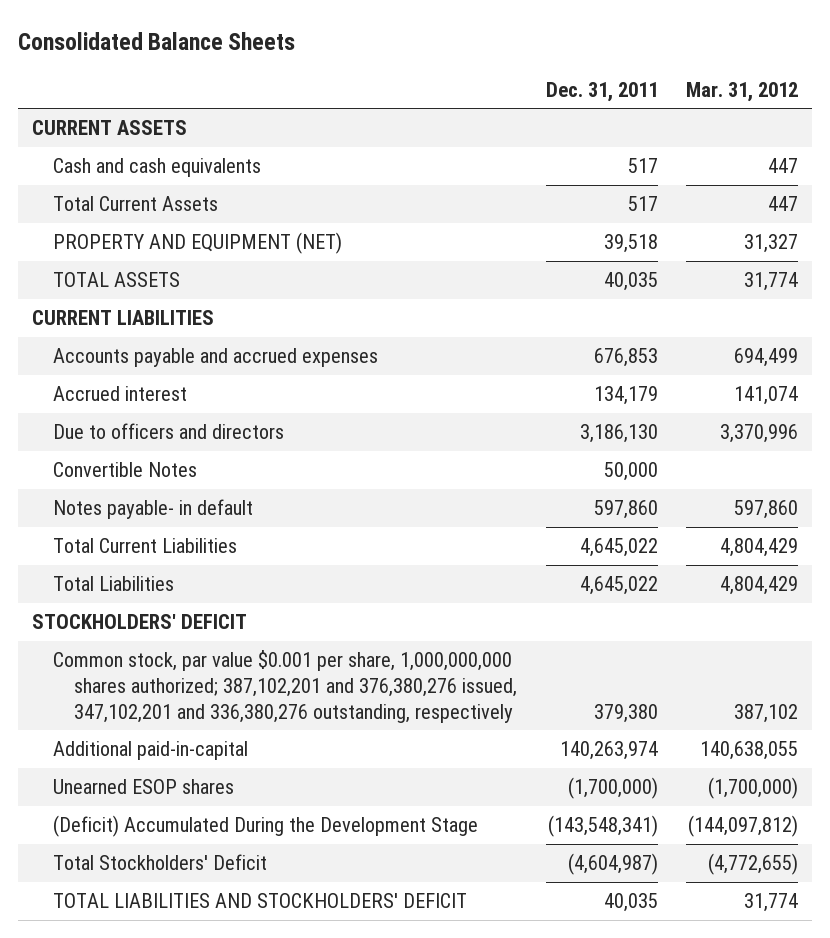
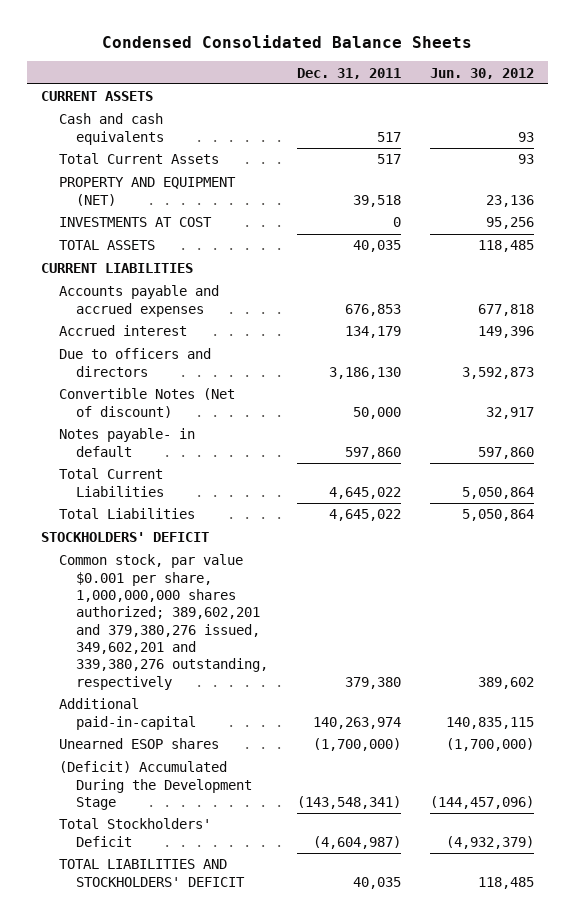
- Consolidated Balance Sheets
+ Condensed Consolidated Balance Sheets
- | Dec. 31, 2011 | Mar. 31, 2012
+ | Dec. 31, 2011 | Jun. 30, 2012
+ INVESTMENTS AT COST | 0 | 95,256
- Convertible Notes | 50,000 |
+ Convertible Notes (Net of discount) | 50,000 | 32,917
- Common stock, par value $0.001 per share, 1,000,000,000 shares authorized; 387,102,201 and 376,380,276 issued, 347,102,201 and 336,380,276 outstanding, respectively | 379,380 | 387,102
+ Common stock, par value $0.001 per share, 1,000,000,000 shares authorized; 389,602,201 and 379,380,276 issued, 349,602,201 and 339,380,276 outstanding, respectively | 379,380 | 389,602

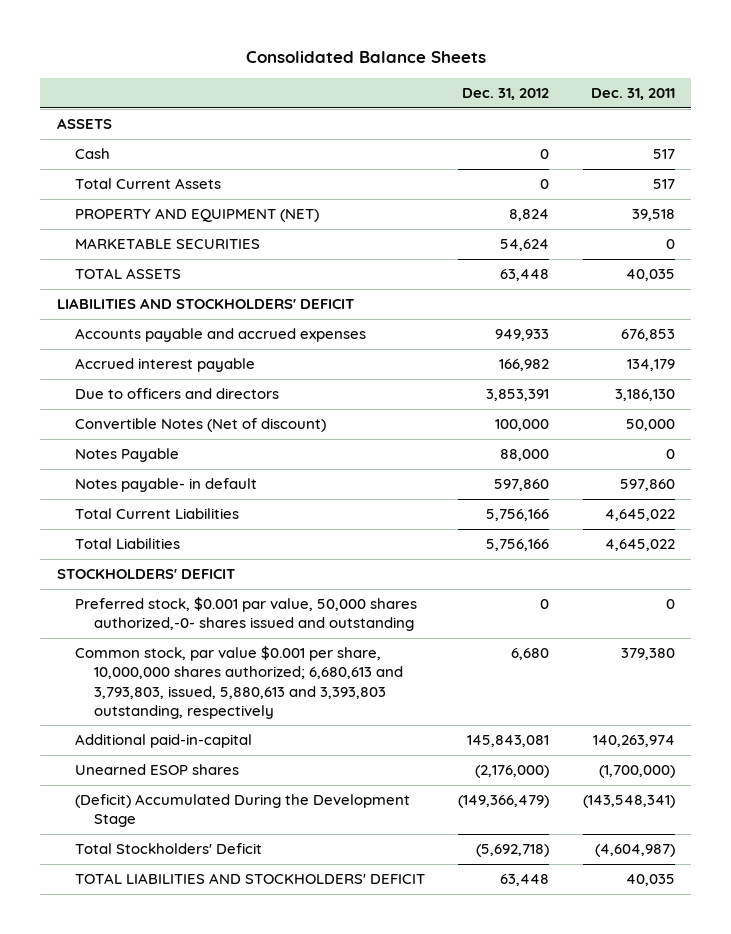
- Condensed Consolidated Balance Sheets
+ Consolidated Balance Sheets
- | Dec. 31, 2011 | Jun. 30, 2012
+ | Dec. 31, 2012 | Dec. 31, 2011
- CURRENT ASSETS
- Cash and cash equivalents | 517 | 93
+ ASSETS
+ Cash | 0 | 517
- INVESTMENTS AT COST | 0 | 95,256
+ MARKETABLE SECURITIES | 54,624 | 0
- CURRENT LIABILITIES
+ LIABILITIES AND STOCKHOLDERS' DEFICIT
- Accrued interest | 134,179 | 149,396
+ Accrued interest payable | 166,982 | 134,179
+ Notes Payable | 88,000 | 0
- Common stock, par value $0.001 per share, 1,000,000,000 shares authorized; 389,602,201 and 379,380,276 issued, 349,602,201 and 339,380,276 outstanding, respectively | 379,380 | 389,602
+ Preferred stock, $0.001 par value, 50,000 shares authorized,-0- shares issued and outstanding | 0 | 0
+ Common stock, par value $0.001 per share, 10,000,000 shares authorized; 6,680,613 and 3,793,803, issued, 5,880,613 and 3,393,803 outstanding, respectively | 6,680 | 379,380

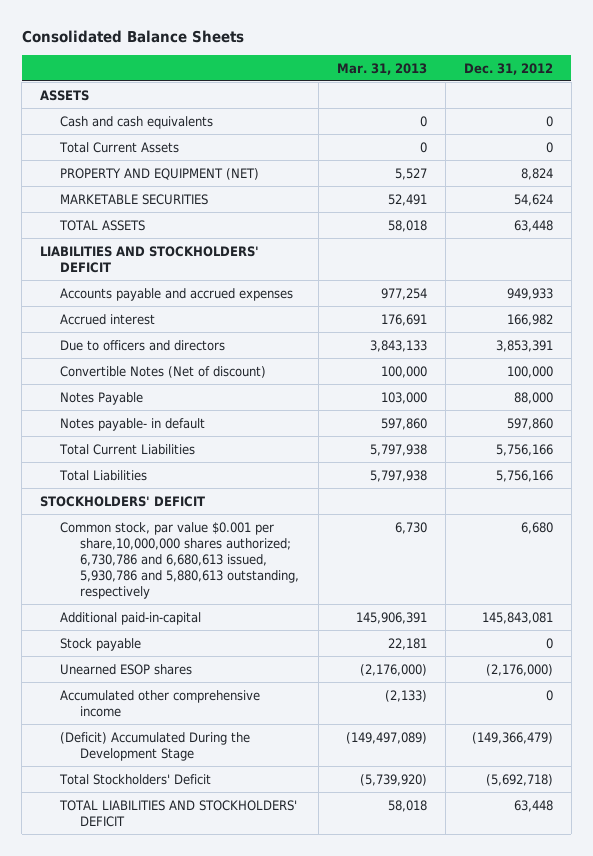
- | Dec. 31, 2012 | Dec. 31, 2011
+ | Mar. 31, 2013 | Dec. 31, 2012
- Cash | 0 | 517
+ Cash and cash equivalents | 0 | 0
- Accrued interest payable | 166,982 | 134,179
+ Accrued interest | 176,691 | 166,982
- Preferred stock, $0.001 par value, 50,000 shares authorized,-0- shares issued and outstanding | 0 | 0
- Common stock, par value $0.001 per share, 10,000,000 shares authorized; 6,680,613 and 3,793,803, issued, 5,880,613 and 3,393,803 outstanding, respectively | 6,680 | 379,380
+ Common stock, par value $0.001 per share,10,000,000 shares authorized; 6,730,786 and 6,680,613 issued, 5,930,786 and 5,880,613 outstanding, respectively | 6,730 | 6,680
+ Stock payable | 22,181 | 0
+ Accumulated other comprehensive income | (2,133) | 0

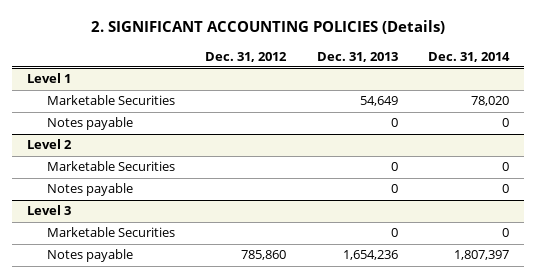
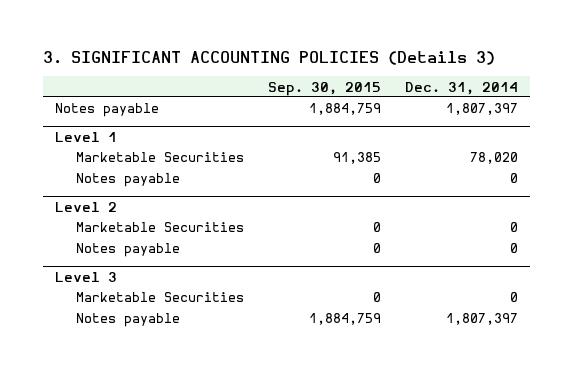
- 2. SIGNIFICANT ACCOUNTING POLICIES (Details)
+ 3. SIGNIFICANT ACCOUNTING POLICIES (Details 3)
- | Dec. 31, 2012 | Dec. 31, 2013 | Dec. 31, 2014
+ | Sep. 30, 2015 | Dec. 31, 2014
+ Notes payable | 1,884,759 | 1,807,397

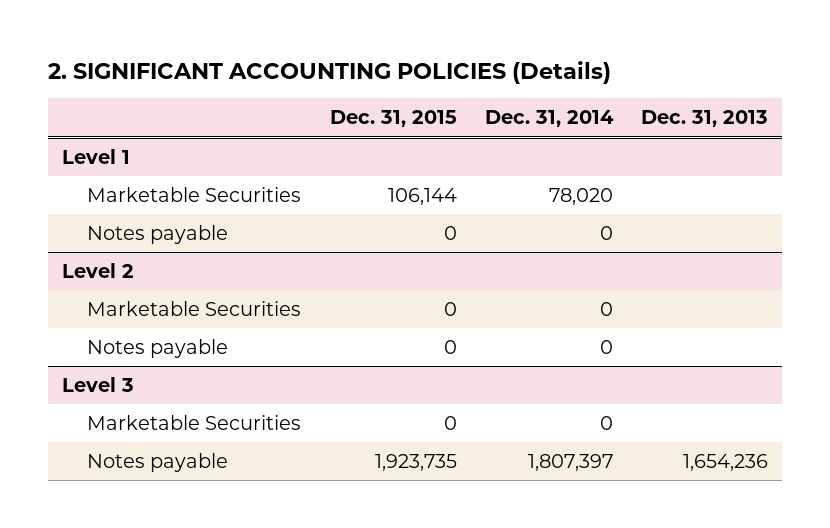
- 3. SIGNIFICANT ACCOUNTING POLICIES (Details 3)
+ 2. SIGNIFICANT ACCOUNTING POLICIES (Details)
- | Sep. 30, 2015 | Dec. 31, 2014
+ | Dec. 31, 2015 | Dec. 31, 2014 | Dec. 31, 2013
- Notes payable | 1,884,759 | 1,807,397

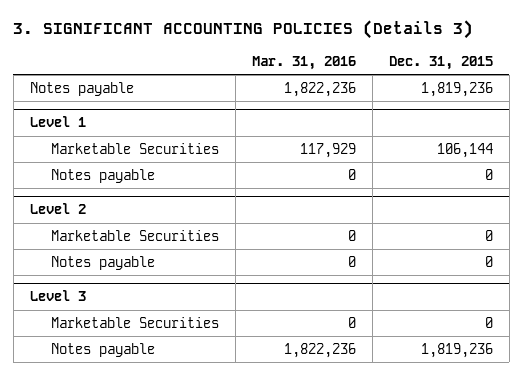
- 2. SIGNIFICANT ACCOUNTING POLICIES (Details)
+ 3. SIGNIFICANT ACCOUNTING POLICIES (Details 3)
- | Dec. 31, 2015 | Dec. 31, 2014 | Dec. 31, 2013
+ | Mar. 31, 2016 | Dec. 31, 2015
+ Notes payable | 1,822,236 | 1,819,236
@ Level 3
- Notes payable | 1,923,735 | 1,807,397 | 1,654,236
+ Notes payable | 1,822,236 | 1,819,236

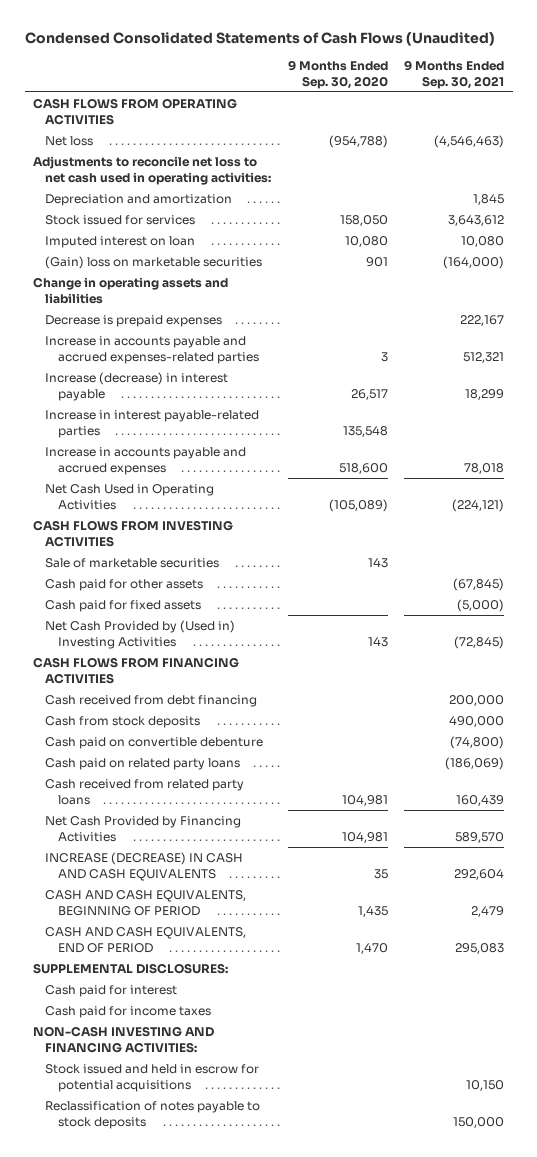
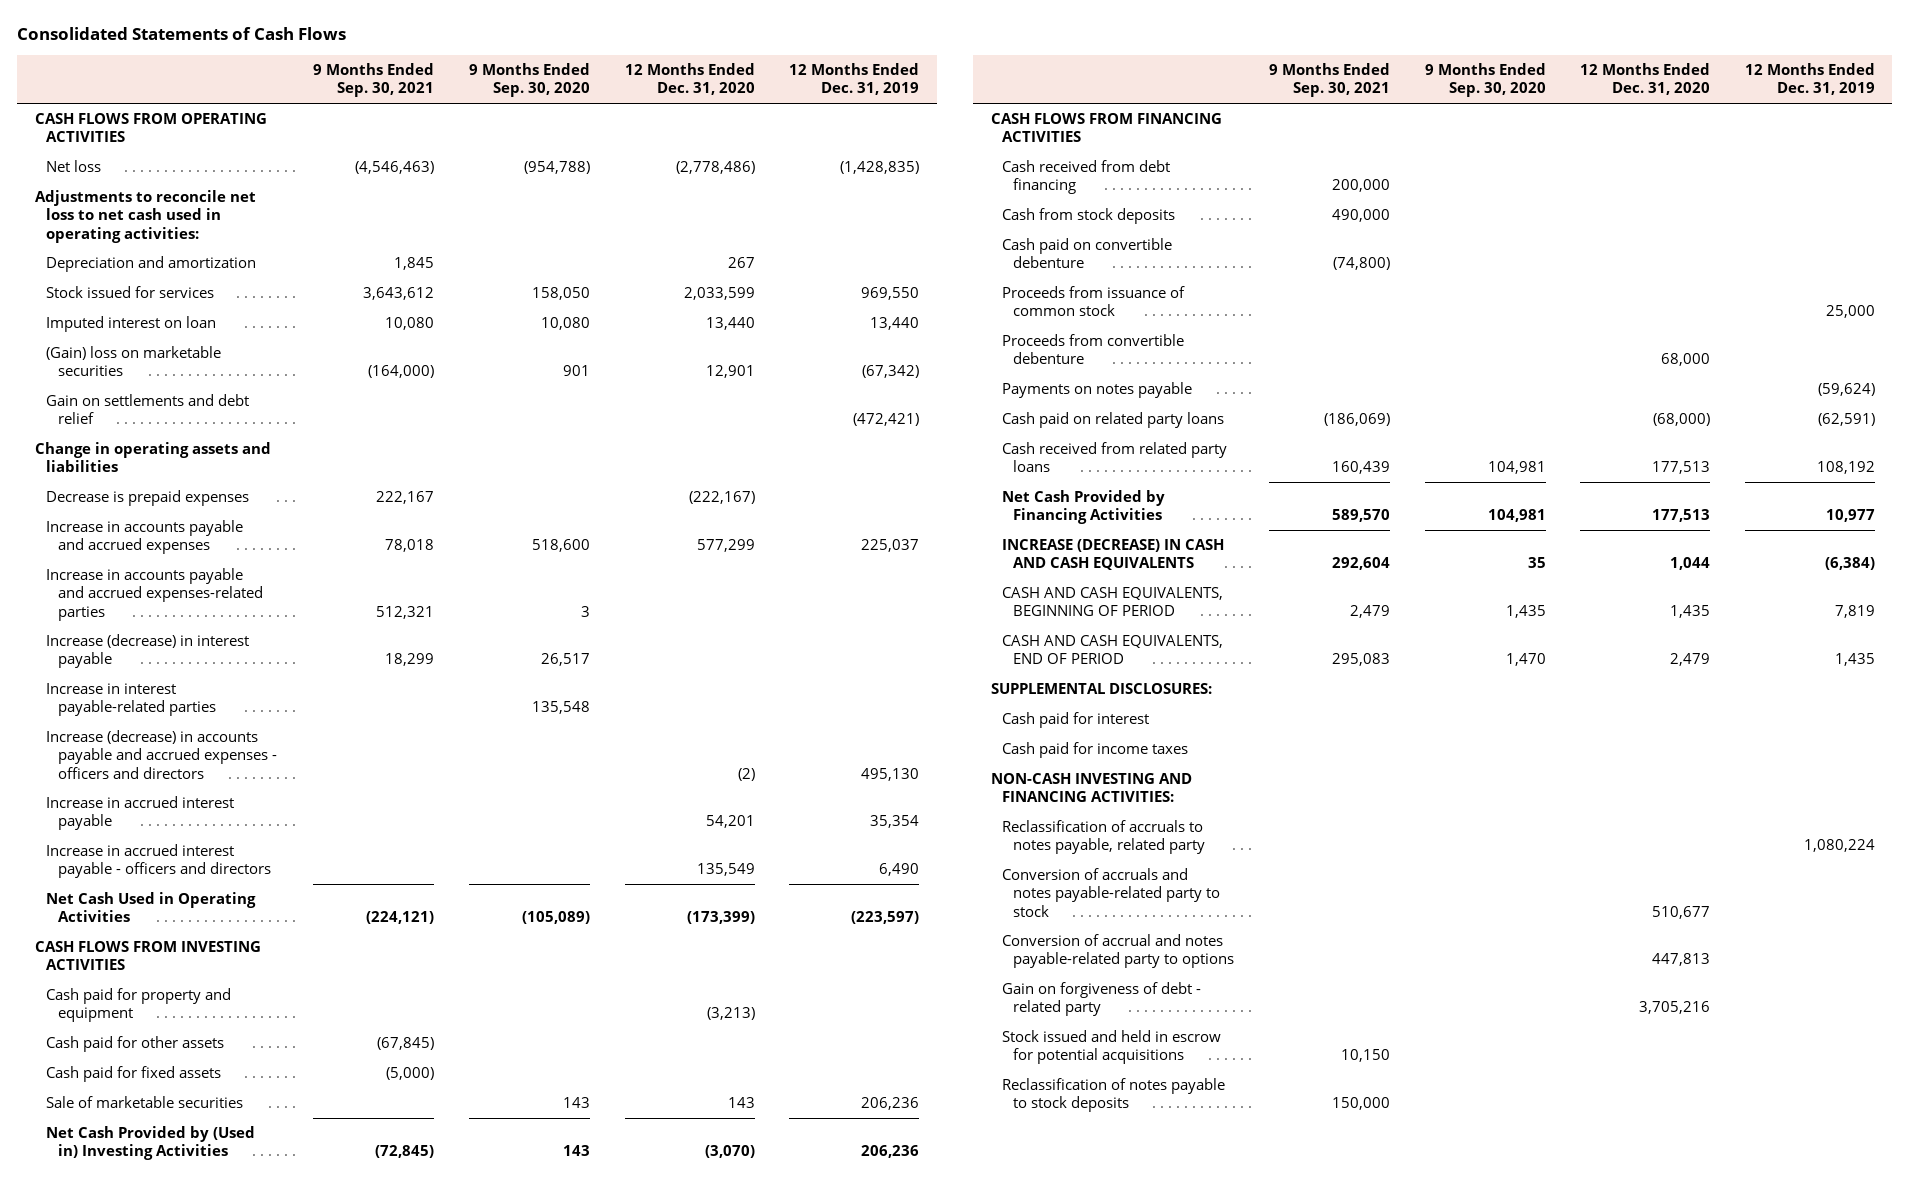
- Condensed Consolidated Statements of Cash Flows (Unaudited)
+ Consolidated Statements of Cash Flows
- | 9 Months Ended Sep. 30, 2020 | 9 Months Ended Sep. 30, 2021
+ | 9 Months Ended Sep. 30, 2021 | 9 Months Ended Sep. 30, 2020 | 12 Months Ended Dec. 31, 2020 | 12 Months Ended Dec. 31, 2019
+ Gain on settlements and debt relief | | | | (472,421)
moved up: Increase in accounts payable and accrued expenses | 78,018 | 518,600 | 577,299 | 225,037
+ Increase (decrease) in accounts payable and accrued expenses - officers and directors | | | (2) | 495,130
+ Increase in accrued interest payable | | | 54,201 | 35,354
+ Increase in accrued interest payable - officers and directors | | | 135,549 | 6,490
+ Cash paid for property and equipment | | | (3,213) |
moved down: Sale of marketable securities | | 143 | 143 | 206,236
+ Proceeds from issuance of common stock | | | | 25,000
+ Proceeds from convertible debenture | | | 68,000 |
+ Payments on notes payable | | | | (59,624)
+ Reclassification of accruals to notes payable, related party | | | | 1,080,224
+ Conversion of accruals and notes payable-related party to stock | | | 510,677 |
+ Conversion of accrual and notes payable-related party to options | | | 447,813 |
+ Gain on forgiveness of debt - related party | | | 3,705,216 |

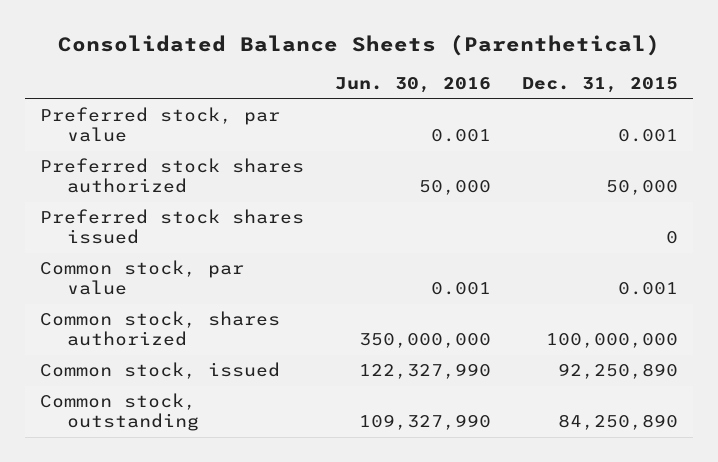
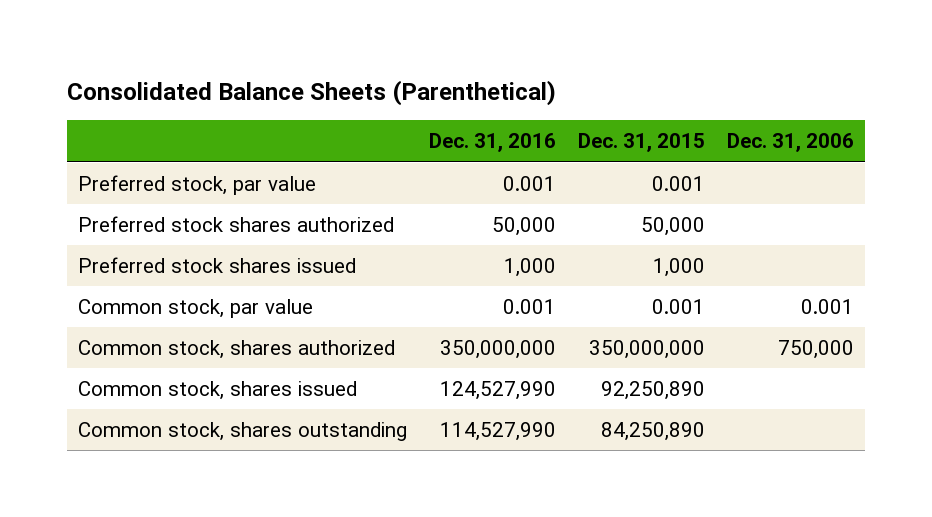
- | Jun. 30, 2016 | Dec. 31, 2015
+ | Dec. 31, 2016 | Dec. 31, 2015 | Dec. 31, 2006
- Preferred stock shares issued | | 0
+ Preferred stock shares issued | 1,000 | 1,000 |
- Common stock, shares authorized | 350,000,000 | 100,000,000
- Common stock, issued | 122,327,990 | 92,250,890
- Common stock, outstanding | 109,327,990 | 84,250,890
+ Common stock, shares authorized | 350,000,000 | 350,000,000 | 750,000
+ Common stock, shares issued | 124,527,990 | 92,250,890 |
+ Common stock, shares outstanding | 114,527,990 | 84,250,890 |

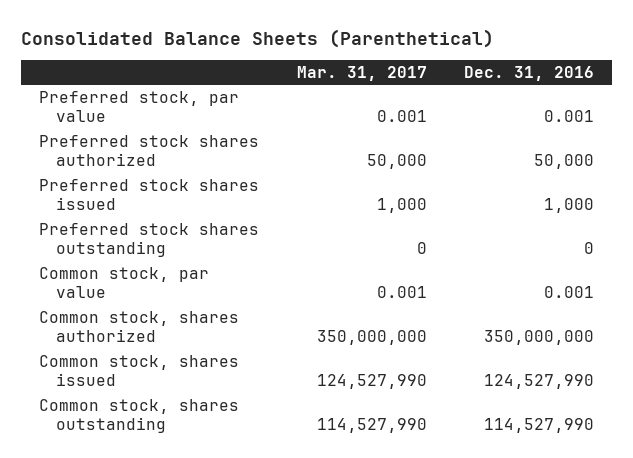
- | Dec. 31, 2016 | Dec. 31, 2015 | Dec. 31, 2006
+ | Mar. 31, 2017 | Dec. 31, 2016
+ Preferred stock shares outstanding | 0 | 0

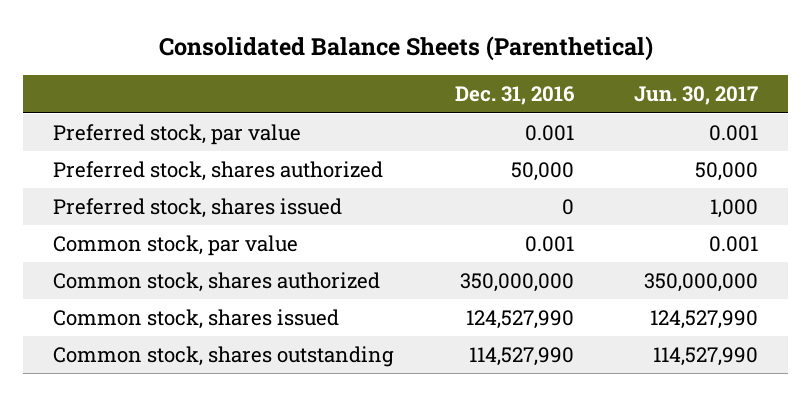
- | Mar. 31, 2017 | Dec. 31, 2016
+ | Dec. 31, 2016 | Jun. 30, 2017
- Preferred stock shares authorized | 50,000 | 50,000
- Preferred stock shares issued | 1,000 | 1,000
- Preferred stock shares outstanding | 0 | 0
+ Preferred stock, shares authorized | 50,000 | 50,000
+ Preferred stock, shares issued | 0 | 1,000

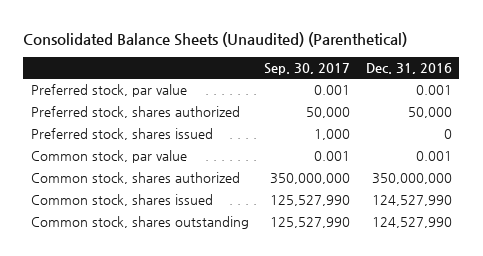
- Consolidated Balance Sheets (Parenthetical)
+ Consolidated Balance Sheets (Unaudited) (Parenthetical)
- | Dec. 31, 2016 | Jun. 30, 2017
+ | Sep. 30, 2017 | Dec. 31, 2016
- Common stock, shares outstanding | 114,527,990 | 114,527,990
+ Common stock, shares outstanding | 125,527,990 | 124,527,990

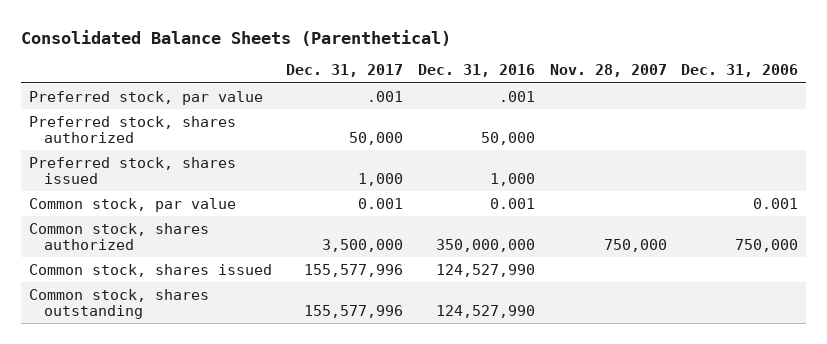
- Consolidated Balance Sheets (Unaudited) (Parenthetical)
+ Consolidated Balance Sheets (Parenthetical)
- | Sep. 30, 2017 | Dec. 31, 2016
+ | Dec. 31, 2017 | Dec. 31, 2016 | Nov. 28, 2007 | Dec. 31, 2006
- Preferred stock, par value | 0.001 | 0.001
+ Preferred stock, par value | .001 | .001 | |
- Preferred stock, shares issued | 1,000 | 0
+ Preferred stock, shares issued | 1,000 | 1,000 | |

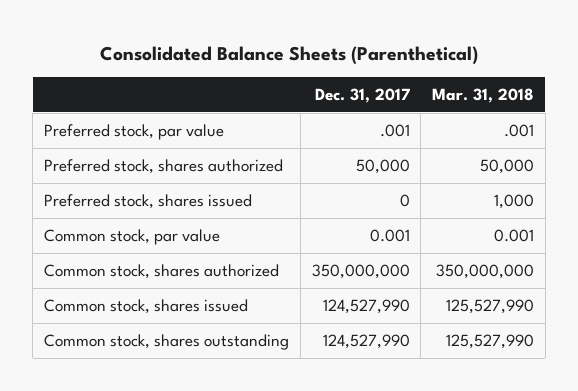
- | Dec. 31, 2017 | Dec. 31, 2016 | Nov. 28, 2007 | Dec. 31, 2006
+ | Dec. 31, 2017 | Mar. 31, 2018
- Preferred stock, shares issued | 1,000 | 1,000 | |
+ Preferred stock, shares issued | 0 | 1,000
- Common stock, shares authorized | 3,500,000 | 350,000,000 | 750,000 | 750,000
- Common stock, shares issued | 155,577,996 | 124,527,990 | |
- Common stock, shares outstanding | 155,577,996 | 124,527,990 | |
+ Common stock, shares authorized | 350,000,000 | 350,000,000
+ Common stock, shares issued | 124,527,990 | 125,527,990
+ Common stock, shares outstanding | 124,527,990 | 125,527,990

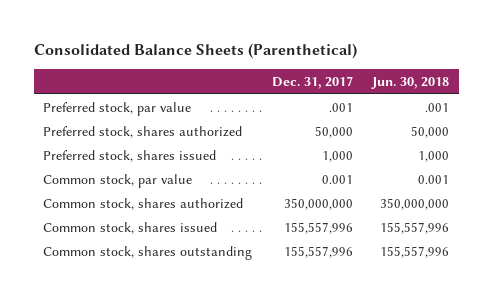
- | Dec. 31, 2017 | Mar. 31, 2018
+ | Dec. 31, 2017 | Jun. 30, 2018
- Preferred stock, shares issued | 0 | 1,000
+ Preferred stock, shares issued | 1,000 | 1,000
- Common stock, shares issued | 124,527,990 | 125,527,990
- Common stock, shares outstanding | 124,527,990 | 125,527,990
+ Common stock, shares issued | 155,557,996 | 155,557,996
+ Common stock, shares outstanding | 155,557,996 | 155,557,996

